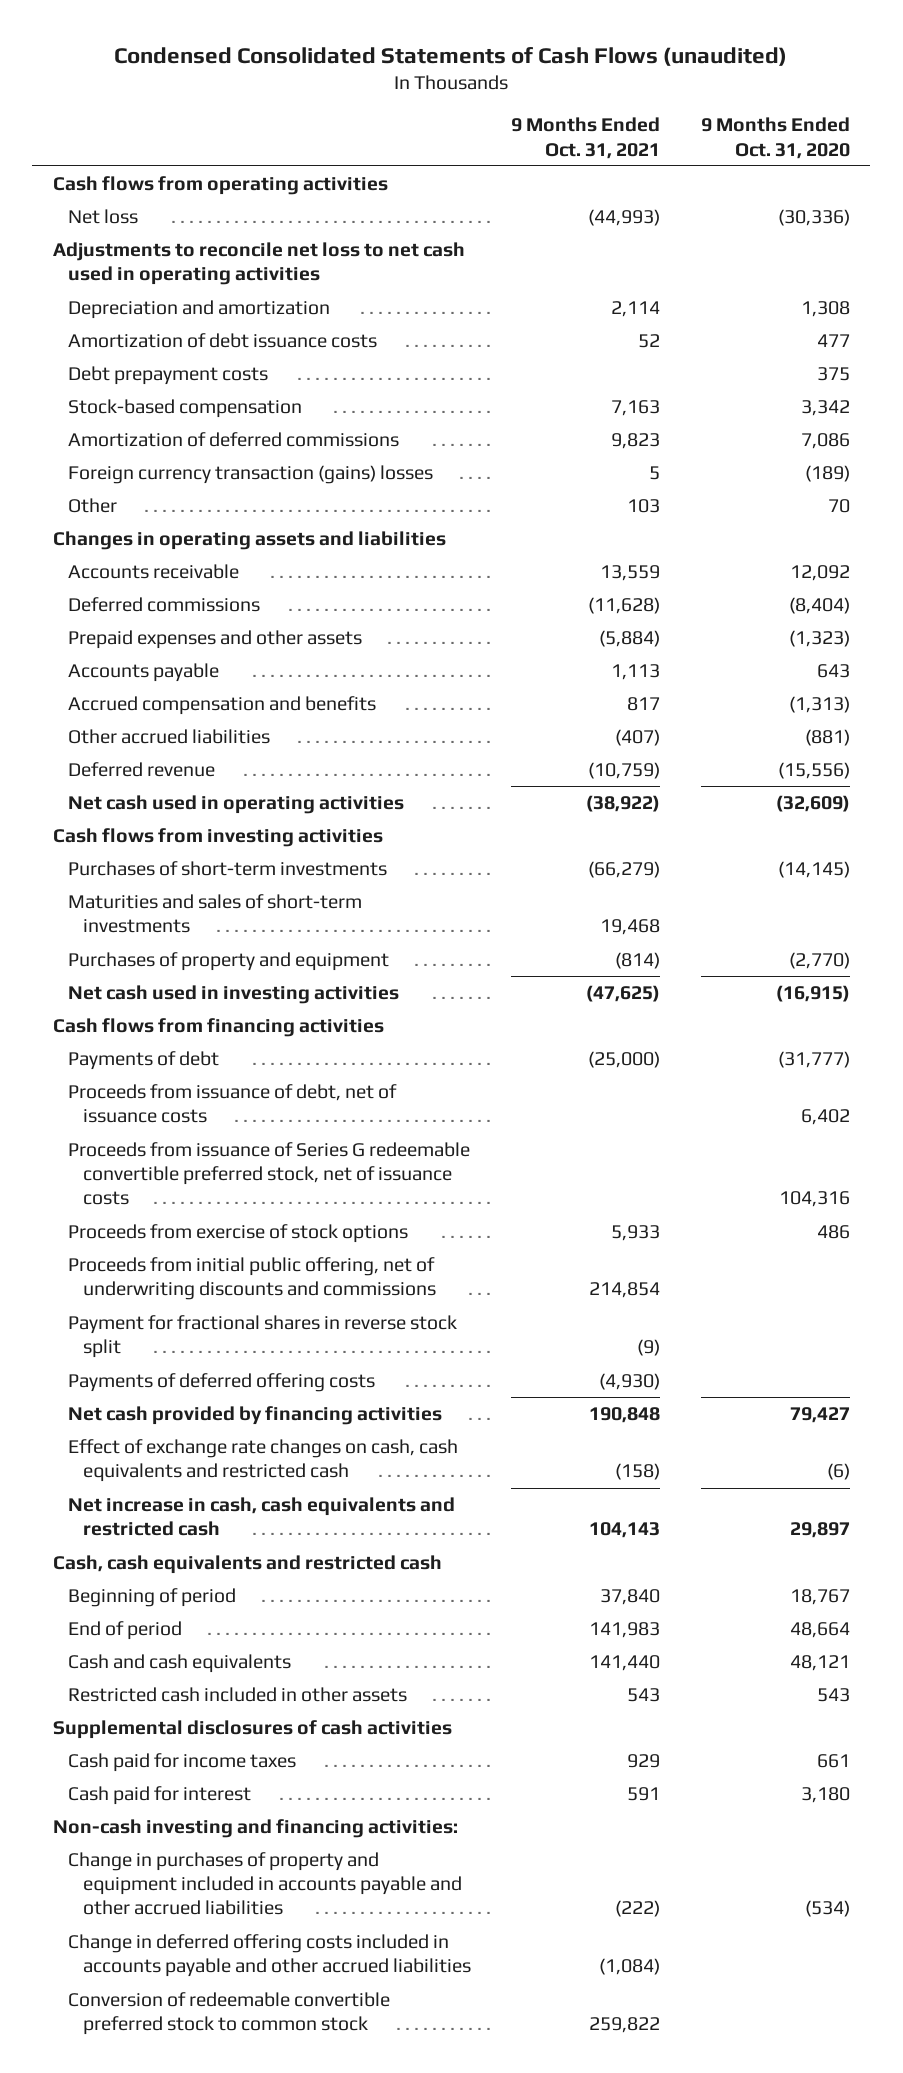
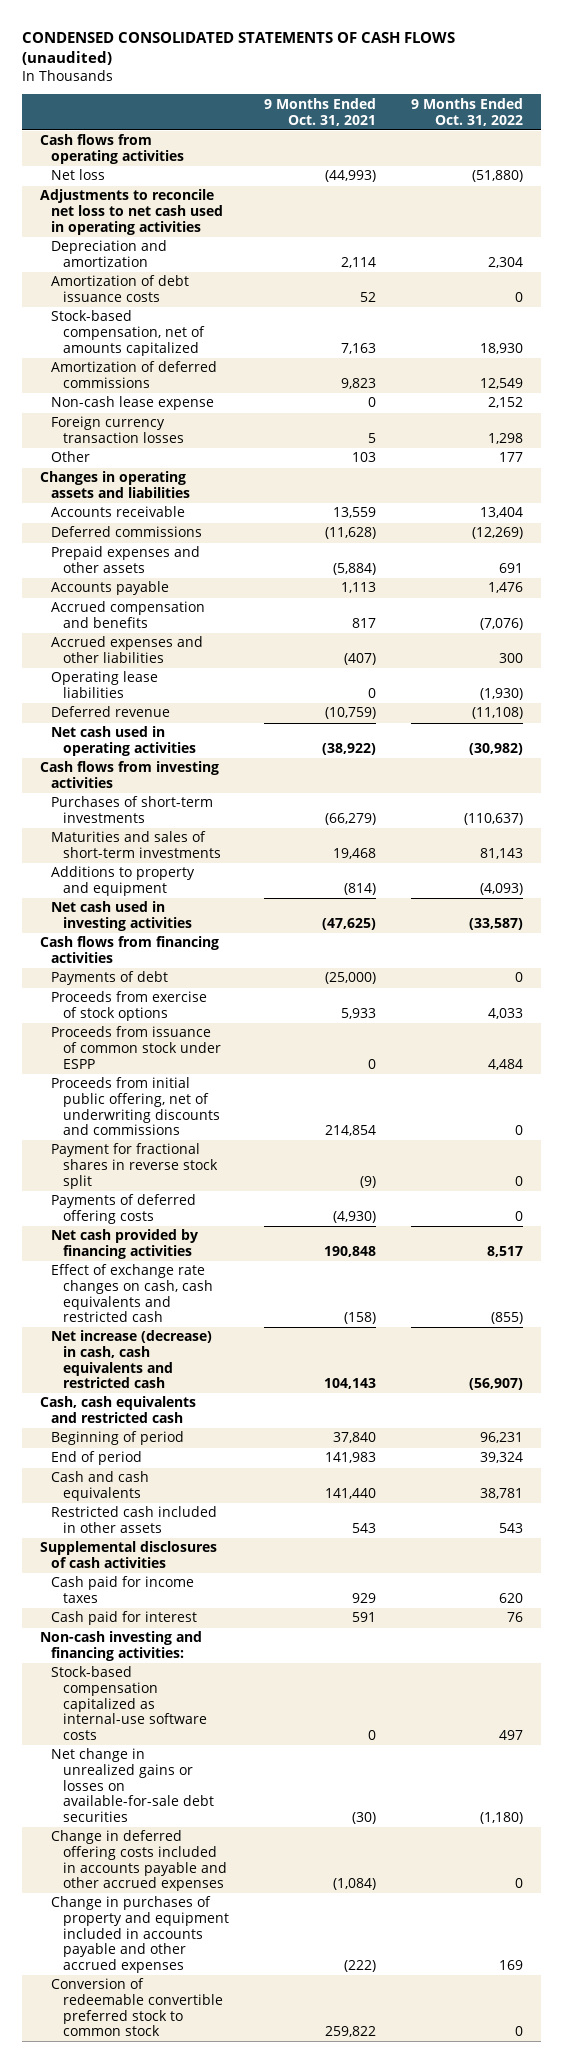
- Condensed Consolidated Statements of Cash Flows (unaudited)
+ CONDENSED CONSOLIDATED STATEMENTS OF CASH FLOWS (unaudited)
- | 9 Months Ended Oct. 31, 2021 | 9 Months Ended Oct. 31, 2020
+ | 9 Months Ended Oct. 31, 2021 | 9 Months Ended Oct. 31, 2022
- Debt prepayment costs | | 375
- Stock-based compensation | 7,163 | 3,342
+ Stock-based compensation, net of amounts capitalized | 7,163 | 18,930
- Foreign currency transaction (gains) losses | 5 | (189)
+ Non-cash lease expense | 0 | 2,152
+ Foreign currency transaction losses | 5 | 1,298
- Other accrued liabilities | (407) | (881)
+ Accrued expenses and other liabilities | (407) | 300
+ Operating lease liabilities | 0 | (1,930)
- Purchases of property and equipment | (814) | (2,770)
+ Additions to property and equipment | (814) | (4,093)
- Proceeds from issuance of debt, net of issuance costs | | 6,402
- Proceeds from issuance of Series G redeemable convertible preferred stock, net of issuance costs | | 104,316
+ Proceeds from issuance of common stock under ESPP | 0 | 4,484
- Net increase in cash, cash equivalents and restricted cash | 104,143 | 29,897
+ Net increase (decrease) in cash, cash equivalents and restricted cash | 104,143 | (56,907)
- Change in purchases of property and equipment included in accounts payable and other accrued liabilities | (222) | (534)
- Change in deferred offering costs included in accounts payable and other accrued liabilities | (1,084) |
+ Stock-based compensation capitalized as internal-use software costs | 0 | 497
+ Net change in unrealized gains or losses on available-for-sale debt securities | (30) | (1,180)
+ Change in deferred offering costs included in accounts payable and other accrued expenses | (1,084) | 0
+ Change in purchases of property and equipment included in accounts payable and other accrued expenses | (222) | 169

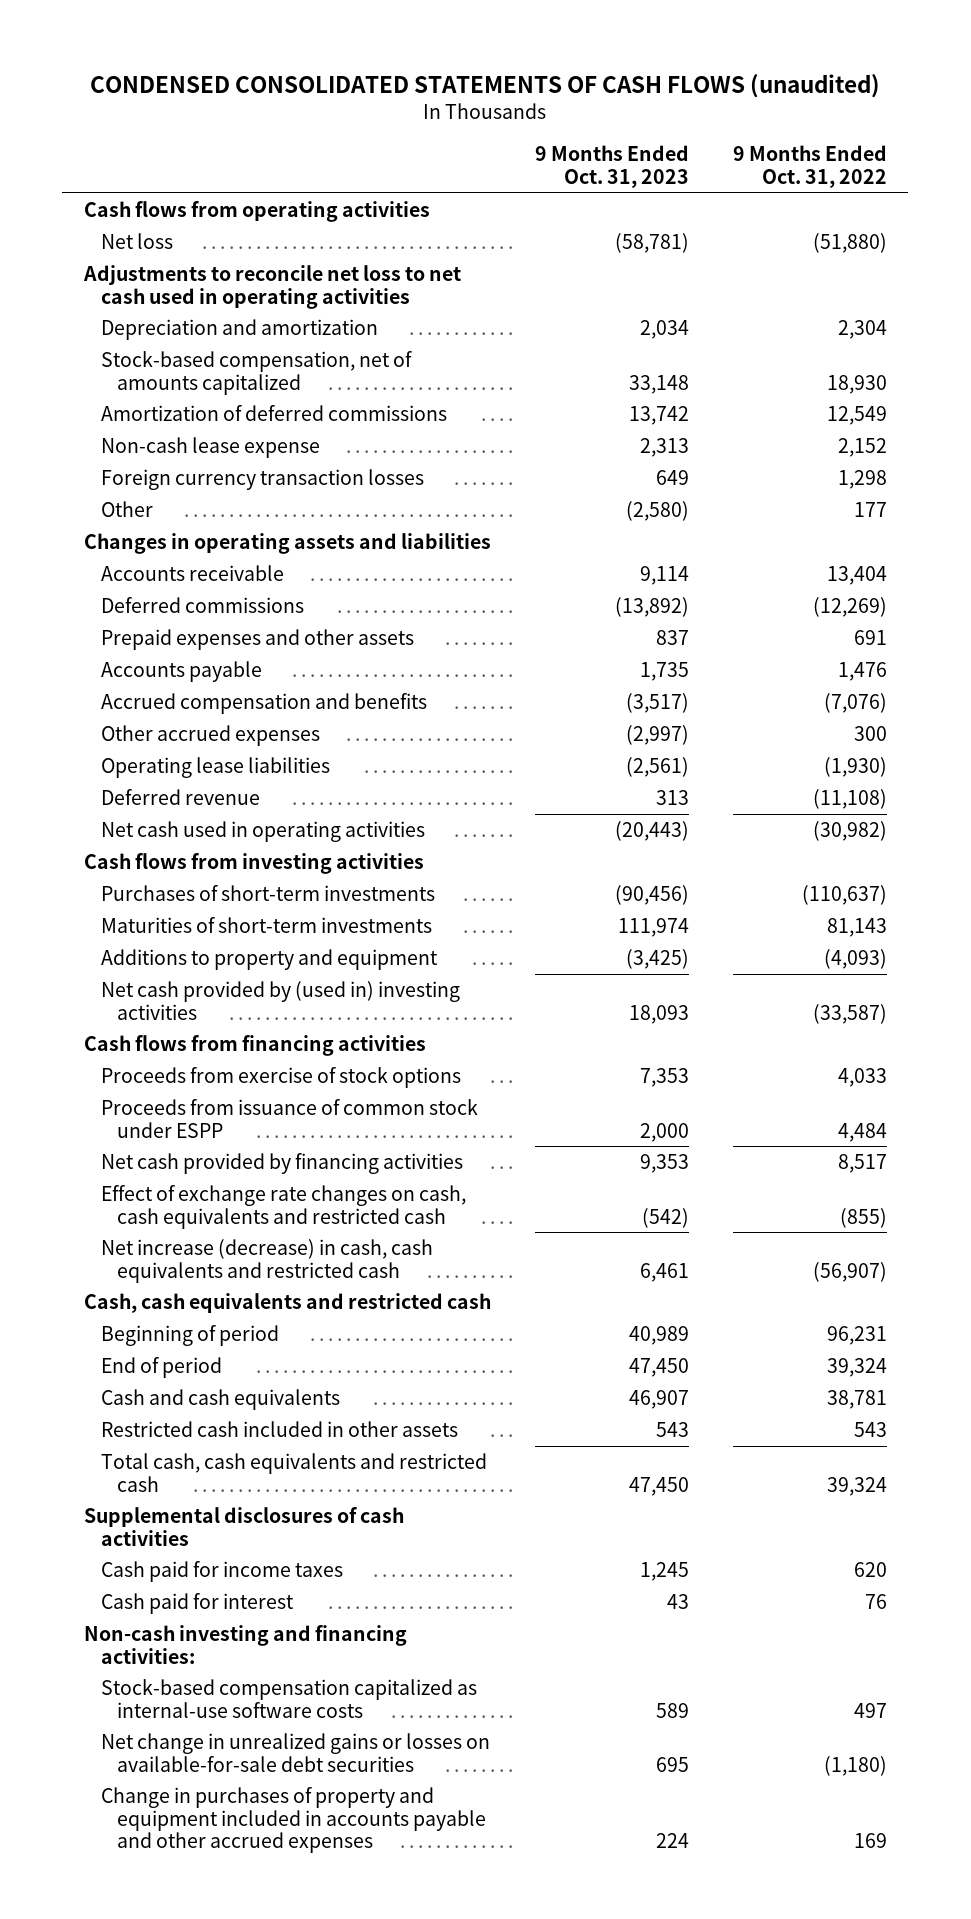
- | 9 Months Ended Oct. 31, 2021 | 9 Months Ended Oct. 31, 2022
+ | 9 Months Ended Oct. 31, 2023 | 9 Months Ended Oct. 31, 2022
- Amortization of debt issuance costs | 52 | 0
- Accrued expenses and other liabilities | (407) | 300
+ Other accrued expenses | (2,997) | 300
- Maturities and sales of short-term investments | 19,468 | 81,143
+ Maturities of short-term investments | 111,974 | 81,143
- Net cash used in investing activities | (47,625) | (33,587)
+ Net cash provided by (used in) investing activities | 18,093 | (33,587)
- Payments of debt | (25,000) | 0
- Proceeds from initial public offering, net of underwriting discounts and commissions | 214,854 | 0
- Payment for fractional shares in reverse stock split | (9) | 0
- Payments of deferred offering costs | (4,930) | 0
+ Total cash, cash equivalents and restricted cash | 47,450 | 39,324
- Change in deferred offering costs included in accounts payable and other accrued expenses | (1,084) | 0
- Conversion of redeemable convertible preferred stock to common stock | 259,822 | 0

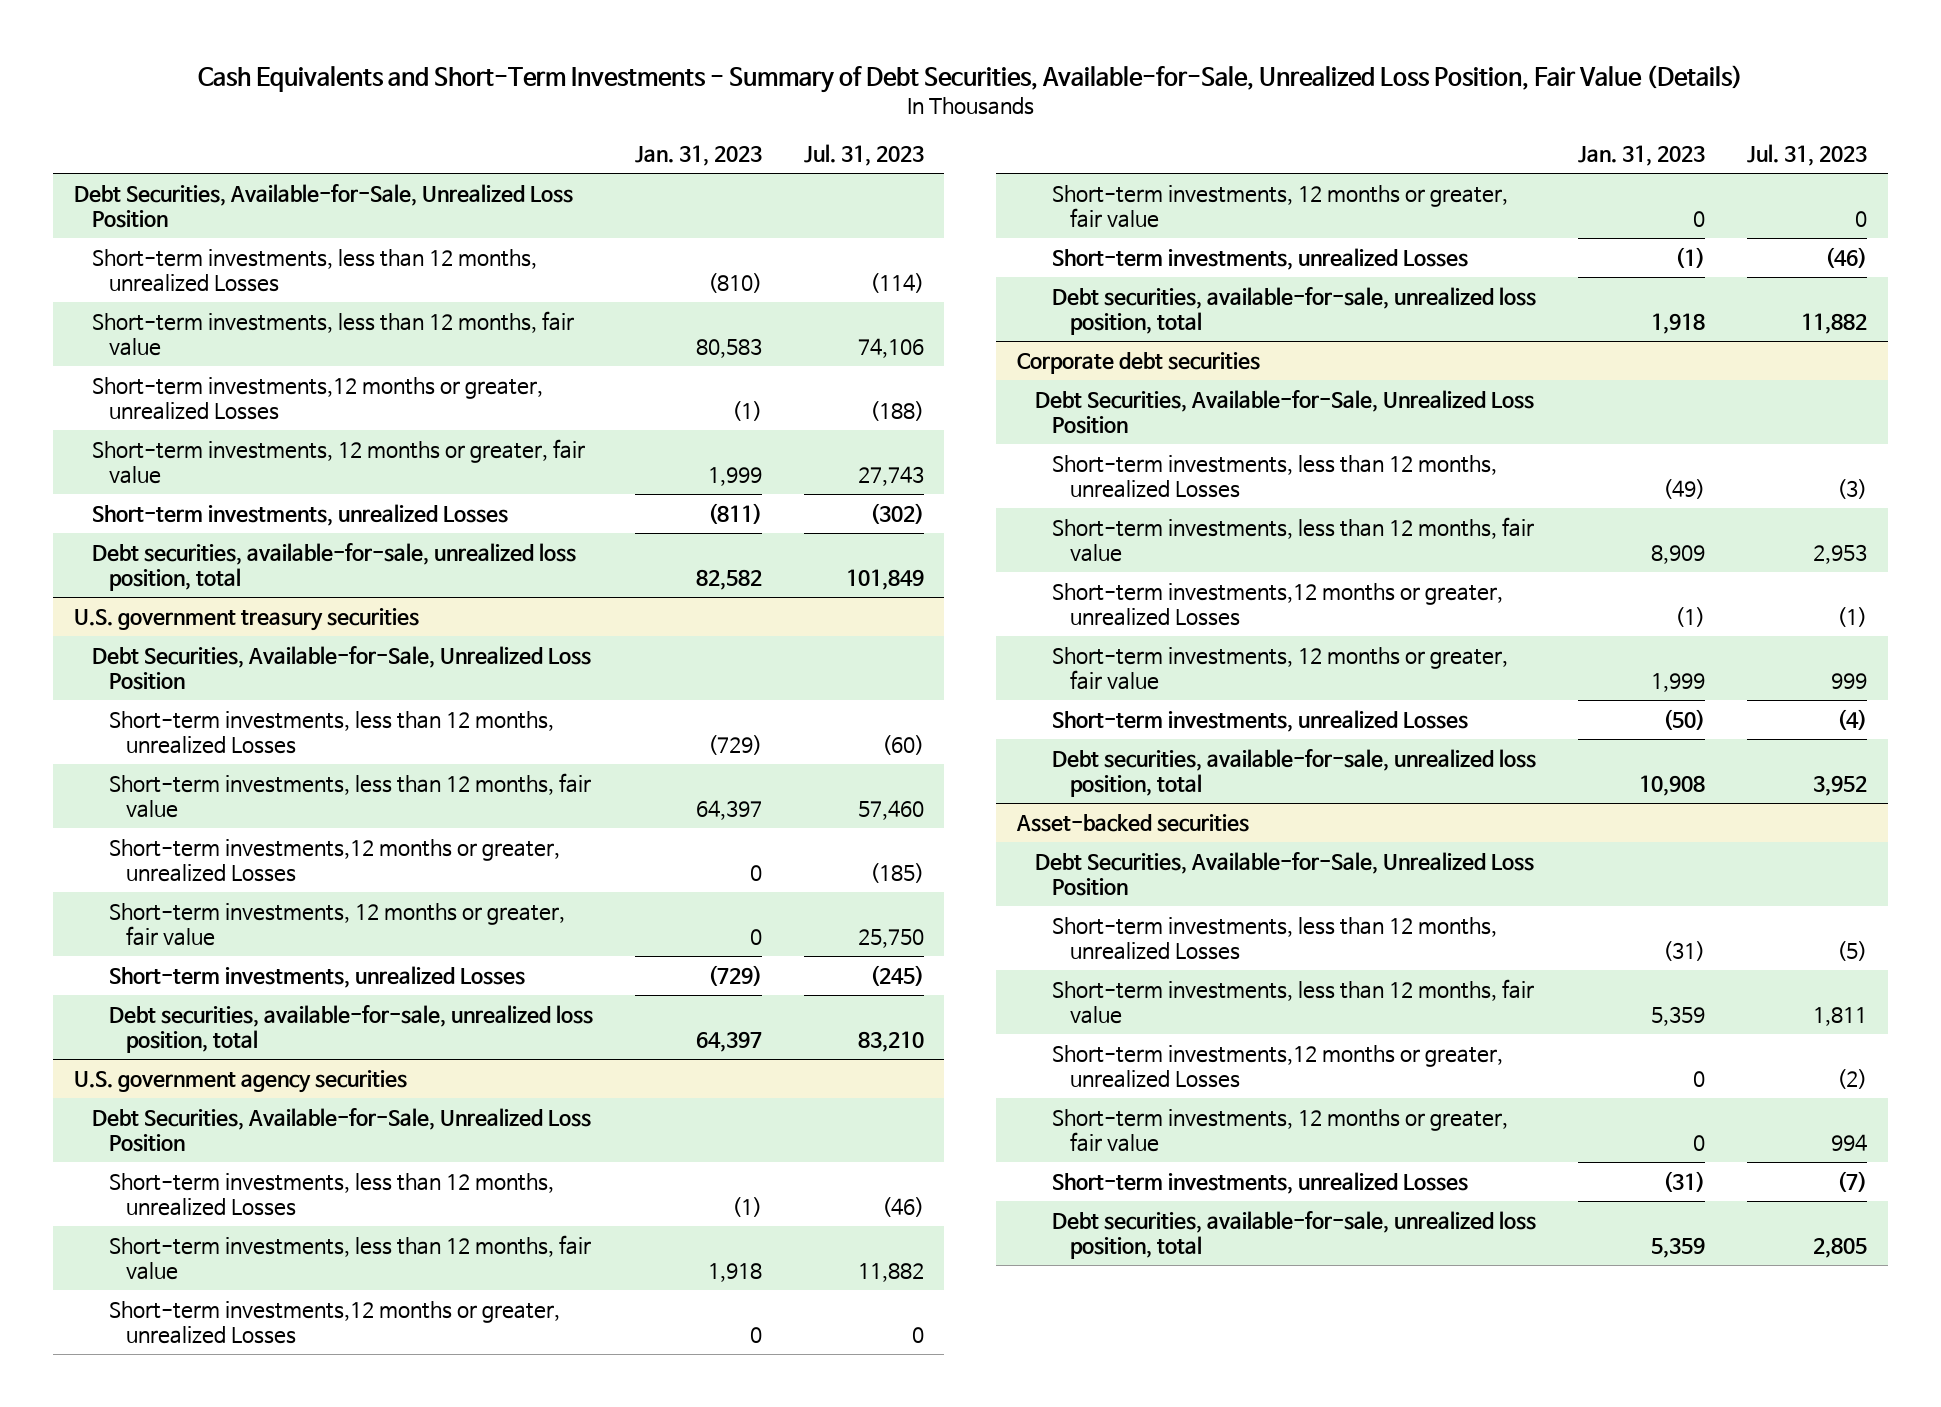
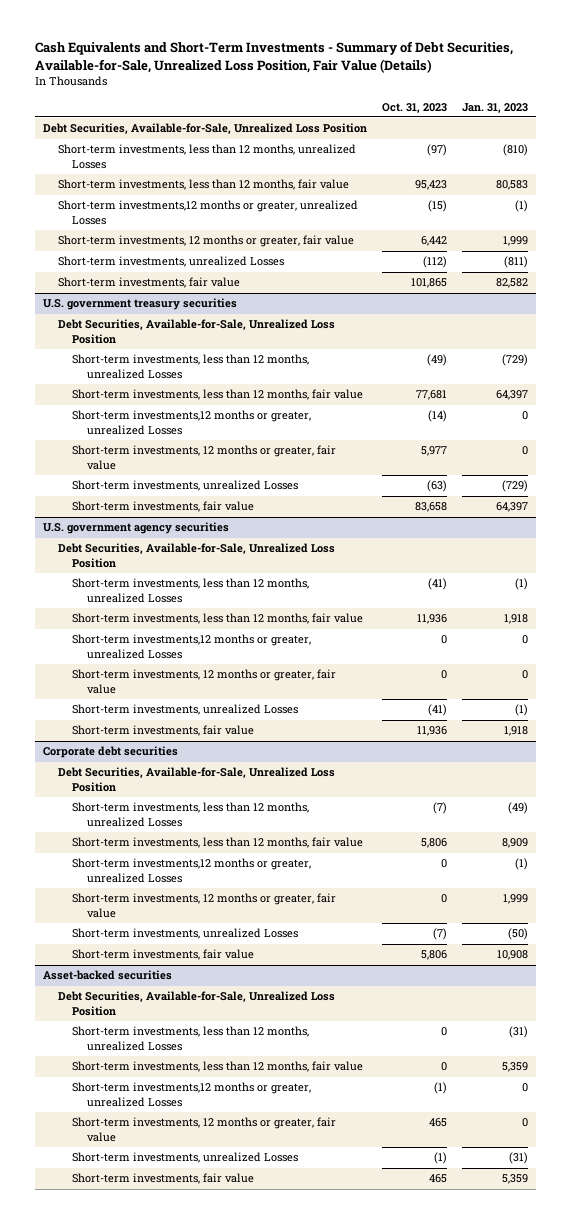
- | Jan. 31, 2023 | Jul. 31, 2023
+ | Oct. 31, 2023 | Jan. 31, 2023
- Debt securities, available-for-sale, unrealized loss position, total | 82,582 | 101,849
+ Short-term investments, fair value | 101,865 | 82,582
@ U.S. government treasury securities
- Debt securities, available-for-sale, unrealized loss position, total | 64,397 | 83,210
+ Short-term investments, fair value | 83,658 | 64,397
@ U.S. government agency securities
- Debt securities, available-for-sale, unrealized loss position, total | 1,918 | 11,882
+ Short-term investments, fair value | 11,936 | 1,918
@ Corporate debt securities
- Debt securities, available-for-sale, unrealized loss position, total | 10,908 | 3,952
+ Short-term investments, fair value | 5,806 | 10,908
@ Asset-backed securities
- Debt securities, available-for-sale, unrealized loss position, total | 5,359 | 2,805
+ Short-term investments, fair value | 465 | 5,359

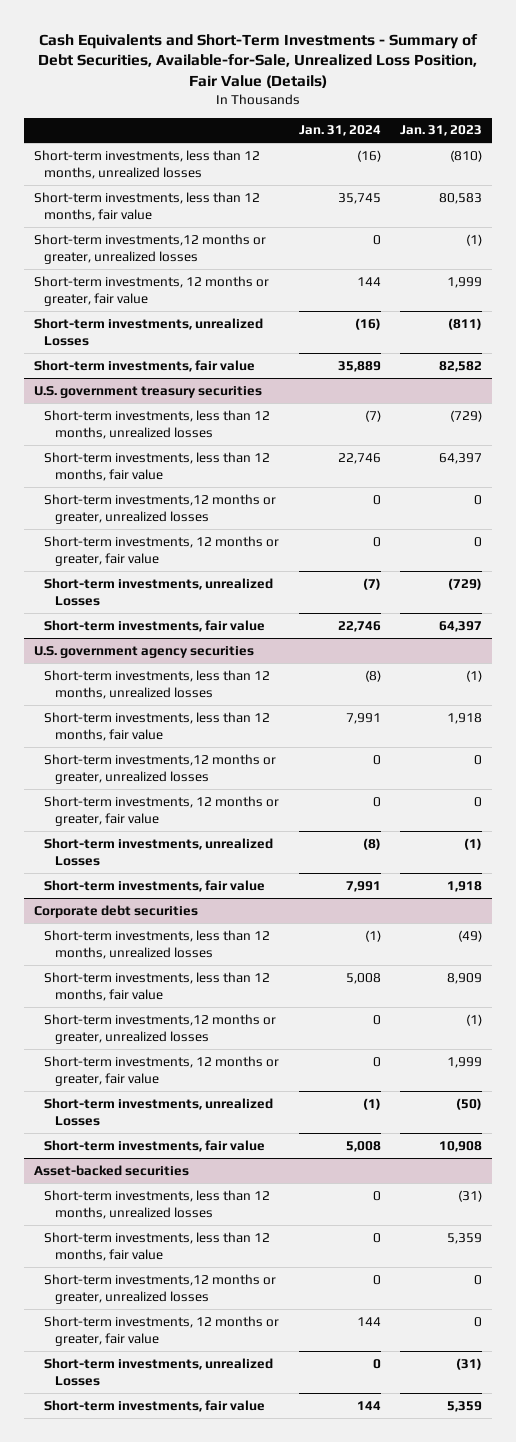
- | Oct. 31, 2023 | Jan. 31, 2023
+ | Jan. 31, 2024 | Jan. 31, 2023
- Debt Securities, Available-for-Sale, Unrealized Loss Position
- Short-term investments, less than 12 months, unrealized Losses | (97) | (810)
+ Short-term investments, less than 12 months, unrealized losses | (16) | (810)
- Short-term investments,12 months or greater, unrealized Losses | (15) | (1)
+ Short-term investments,12 months or greater, unrealized losses | 0 | (1)
@ U.S. government treasury securities
- Debt Securities, Available-for-Sale, Unrealized Loss Position
- Short-term investments, less than 12 months, unrealized Losses | (49) | (729)
+ Short-term investments, less than 12 months, unrealized losses | (7) | (729)
- Short-term investments,12 months or greater, unrealized Losses | (14) | 0
+ Short-term investments,12 months or greater, unrealized losses | 0 | 0
@ U.S. government agency securities
- Debt Securities, Available-for-Sale, Unrealized Loss Position
- Short-term investments, less than 12 months, unrealized Losses | (41) | (1)
+ Short-term investments, less than 12 months, unrealized losses | (8) | (1)
- Short-term investments,12 months or greater, unrealized Losses | 0 | 0
+ Short-term investments,12 months or greater, unrealized losses | 0 | 0
@ Corporate debt securities
- Debt Securities, Available-for-Sale, Unrealized Loss Position
- Short-term investments, less than 12 months, unrealized Losses | (7) | (49)
+ Short-term investments, less than 12 months, unrealized losses | (1) | (49)
- Short-term investments,12 months or greater, unrealized Losses | 0 | (1)
+ Short-term investments,12 months or greater, unrealized losses | 0 | (1)
@ Asset-backed securities
- Debt Securities, Available-for-Sale, Unrealized Loss Position
- Short-term investments, less than 12 months, unrealized Losses | 0 | (31)
+ Short-term investments, less than 12 months, unrealized losses | 0 | (31)
- Short-term investments,12 months or greater, unrealized Losses | (1) | 0
+ Short-term investments,12 months or greater, unrealized losses | 0 | 0

